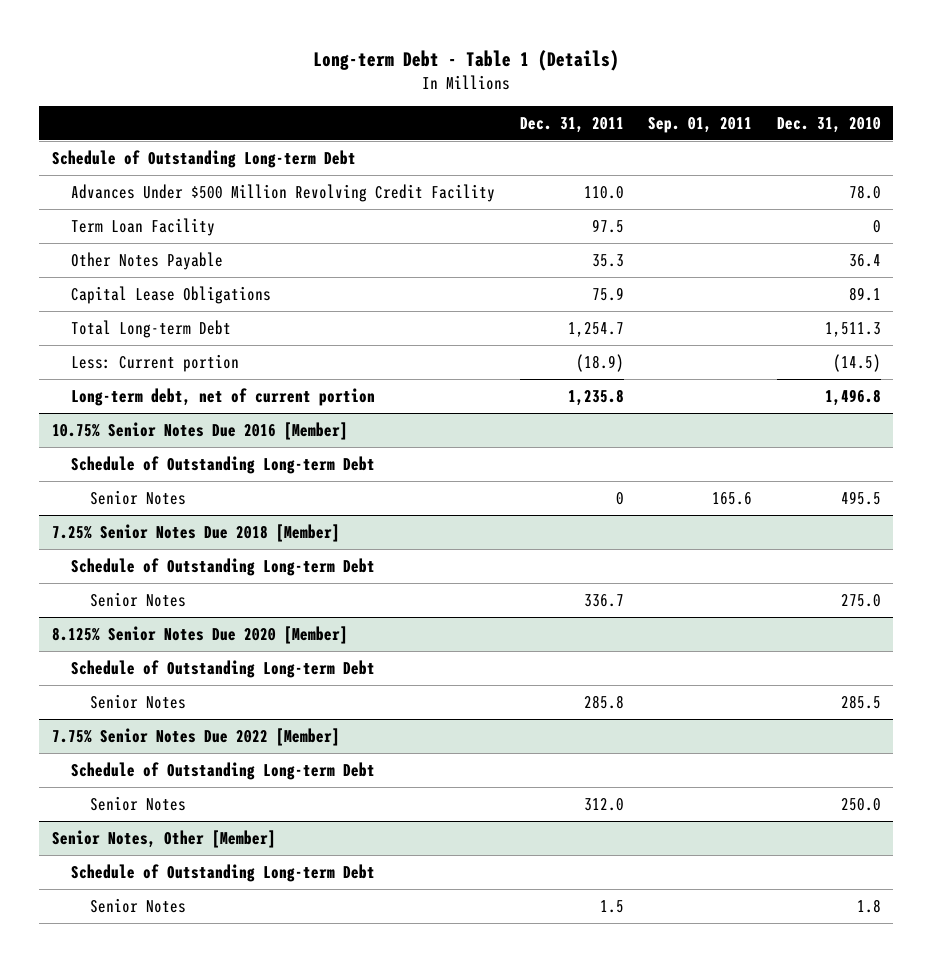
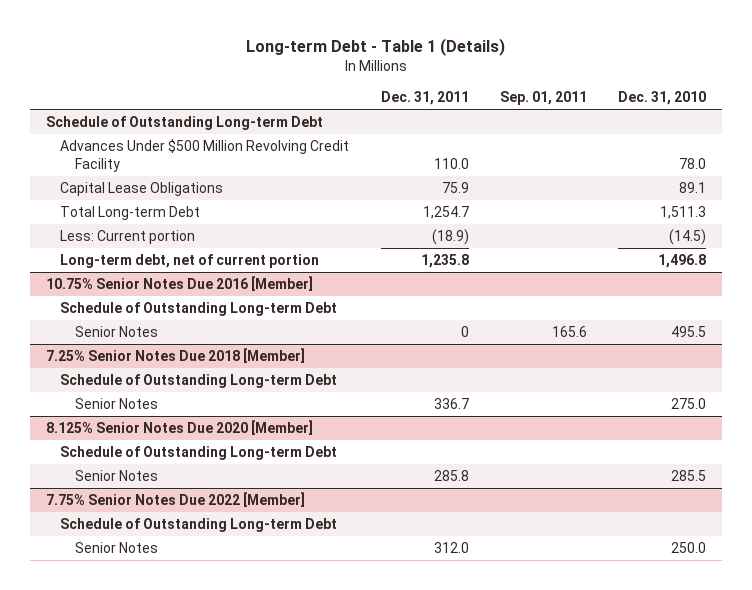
- Term Loan Facility | 97.5 | | 0
- Other Notes Payable | 35.3 | | 36.4
- Senior Notes, Other [Member]
- Schedule of Outstanding Long-term Debt
- Senior Notes | 1.5 | | 1.8

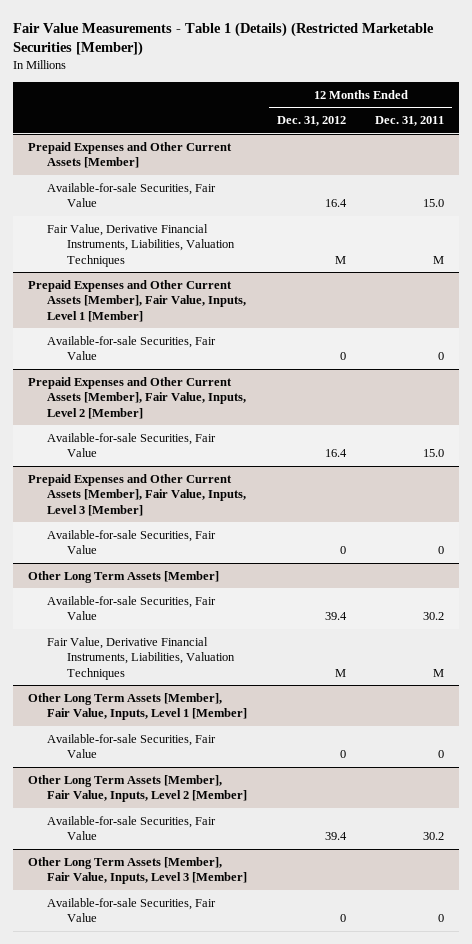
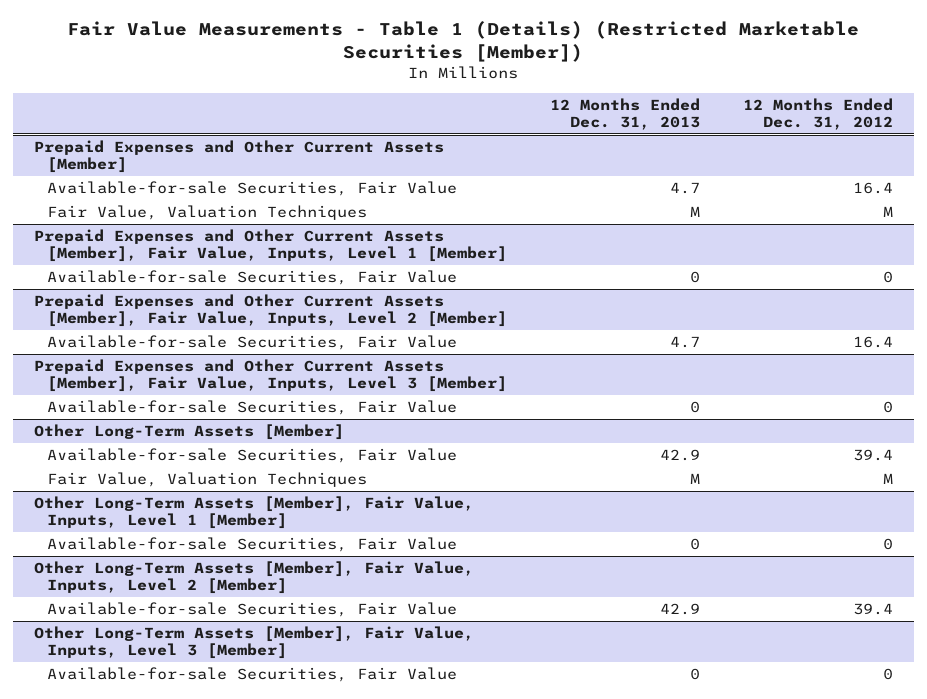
- | 12 Months Ended Dec. 31, 2012 | 12 Months Ended Dec. 31, 2011
+ | 12 Months Ended Dec. 31, 2013 | 12 Months Ended Dec. 31, 2012
@ Prepaid Expenses and Other Current Assets [Member]
- Fair Value, Derivative Financial Instruments, Liabilities, Valuation Techniques | M | M
+ Fair Value, Valuation Techniques | M | M
- Other Long Term Assets [Member]
+ Other Long-Term Assets [Member]
- Fair Value, Derivative Financial Instruments, Liabilities, Valuation Techniques | M | M
- Other Long Term Assets [Member], Fair Value, Inputs, Level 1 [Member]
+ Fair Value, Valuation Techniques | M | M
+ Other Long-Term Assets [Member], Fair Value, Inputs, Level 1 [Member]
- Other Long Term Assets [Member], Fair Value, Inputs, Level 2 [Member]
+ Other Long-Term Assets [Member], Fair Value, Inputs, Level 2 [Member]
- Other Long Term Assets [Member], Fair Value, Inputs, Level 3 [Member]
+ Other Long-Term Assets [Member], Fair Value, Inputs, Level 3 [Member]

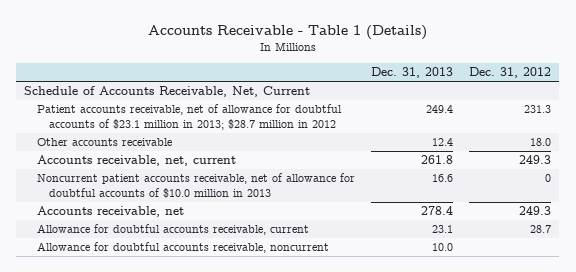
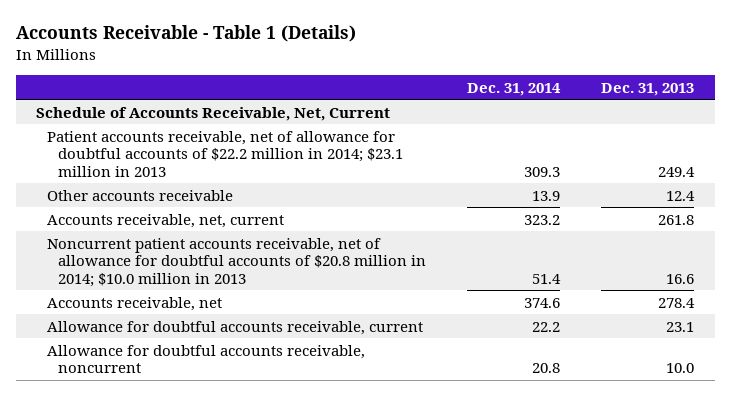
- | Dec. 31, 2013 | Dec. 31, 2012
+ | Dec. 31, 2014 | Dec. 31, 2013
- Patient accounts receivable, net of allowance for doubtful accounts of $23.1 million in 2013; $28.7 million in 2012 | 249.4 | 231.3
+ Patient accounts receivable, net of allowance for doubtful accounts of $22.2 million in 2014; $23.1 million in 2013 | 309.3 | 249.4
- Noncurrent patient accounts receivable, net of allowance for doubtful accounts of $10.0 million in 2013 | 16.6 | 0
+ Noncurrent patient accounts receivable, net of allowance for doubtful accounts of $20.8 million in 2014; $10.0 million in 2013 | 51.4 | 16.6

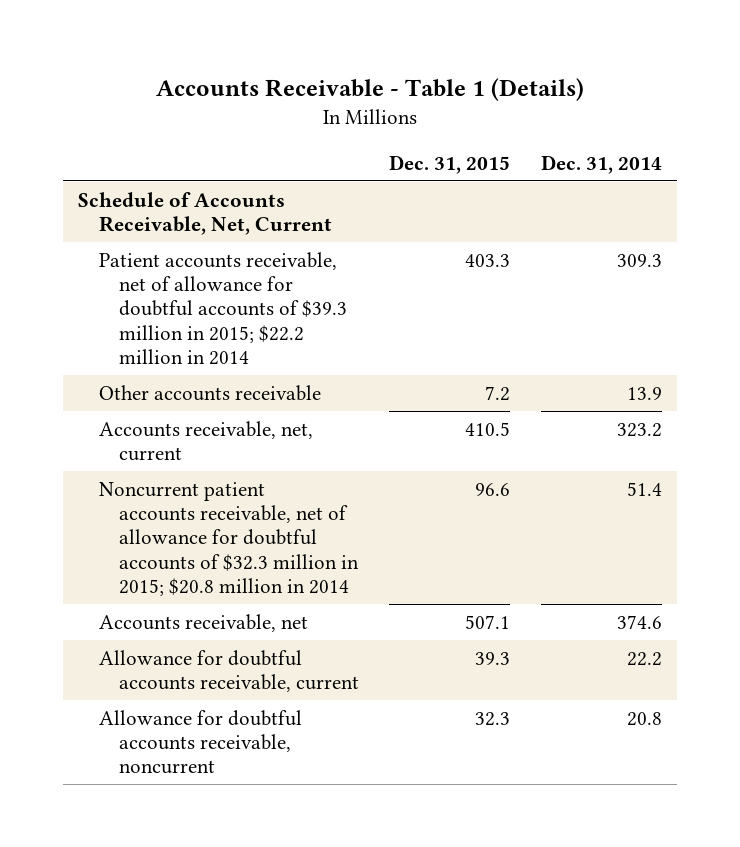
- | Dec. 31, 2014 | Dec. 31, 2013
+ | Dec. 31, 2015 | Dec. 31, 2014
- Patient accounts receivable, net of allowance for doubtful accounts of $22.2 million in 2014; $23.1 million in 2013 | 309.3 | 249.4
+ Patient accounts receivable, net of allowance for doubtful accounts of $39.3 million in 2015; $22.2 million in 2014 | 403.3 | 309.3
- Noncurrent patient accounts receivable, net of allowance for doubtful accounts of $20.8 million in 2014; $10.0 million in 2013 | 51.4 | 16.6
+ Noncurrent patient accounts receivable, net of allowance for doubtful accounts of $32.3 million in 2015; $20.8 million in 2014 | 96.6 | 51.4

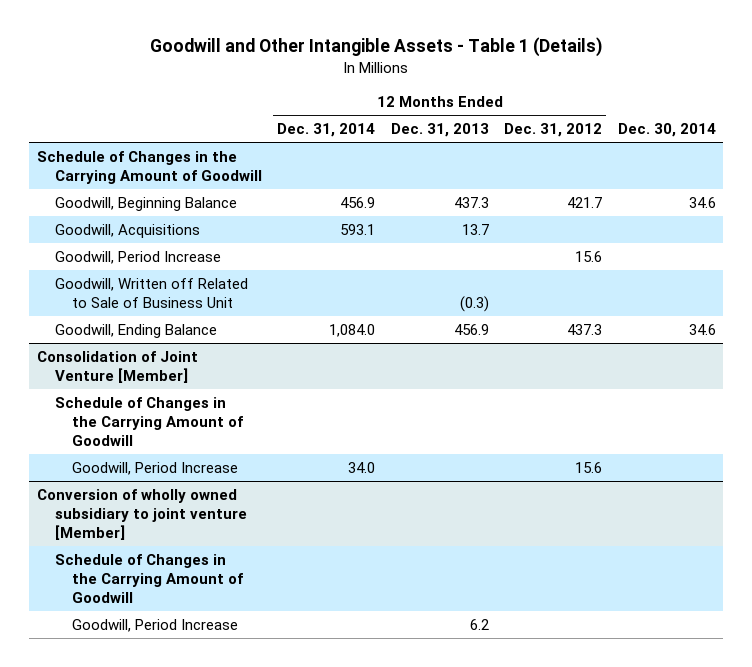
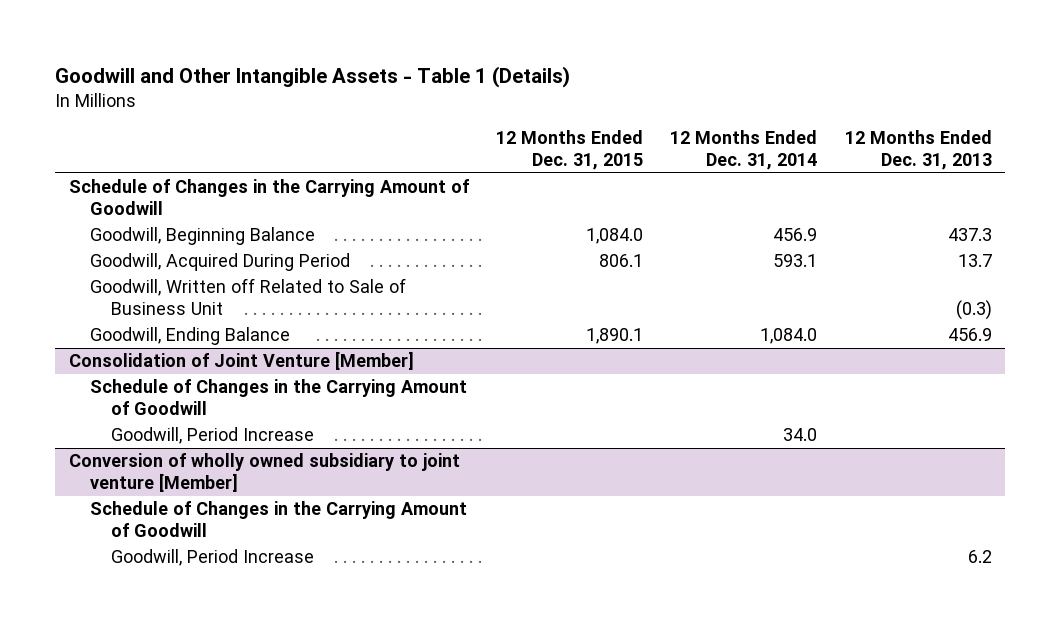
- | 12 Months Ended Dec. 31, 2014 | 12 Months Ended Dec. 31, 2013 | 12 Months Ended Dec. 31, 2012 | Dec. 30, 2014
+ | 12 Months Ended Dec. 31, 2015 | 12 Months Ended Dec. 31, 2014 | 12 Months Ended Dec. 31, 2013
- Goodwill, Acquisitions | 593.1 | 13.7 | |
- Goodwill, Period Increase | | | 15.6 |
+ Goodwill, Acquired During Period | 806.1 | 593.1 | 13.7

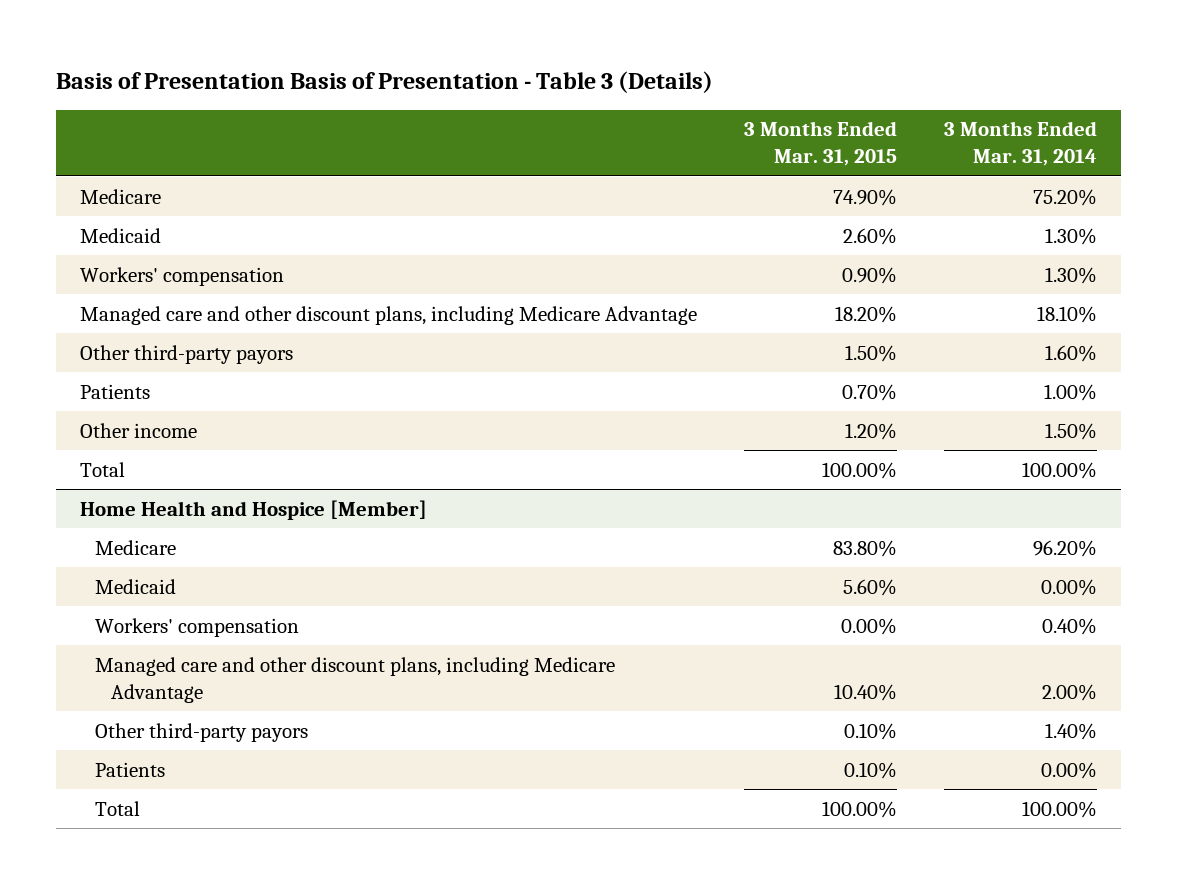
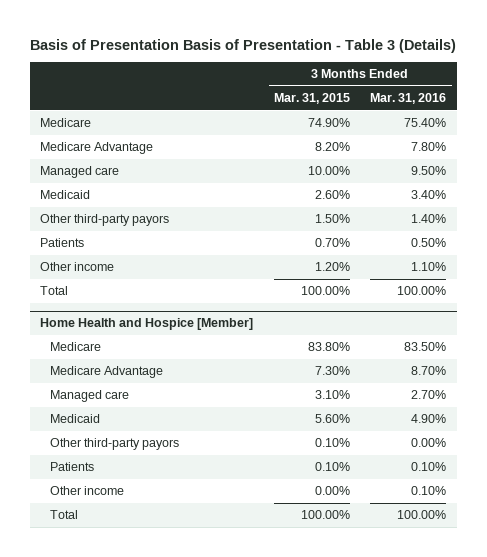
- | 3 Months Ended Mar. 31, 2015 | 3 Months Ended Mar. 31, 2014
+ | 3 Months Ended Mar. 31, 2015 | 3 Months Ended Mar. 31, 2016
+ Medicare Advantage | 8.20% | 7.80%
+ Managed care | 10.00% | 9.50%
- Workers' compensation | 0.90% | 1.30%
- Managed care and other discount plans, including Medicare Advantage | 18.20% | 18.10%
@ Home Health and Hospice [Member]
+ Medicare Advantage | 7.30% | 8.70%
+ Managed care | 3.10% | 2.70%
- Workers' compensation | 0.00% | 0.40%
- Managed care and other discount plans, including Medicare Advantage | 10.40% | 2.00%
+ Other income | 0.00% | 0.10%

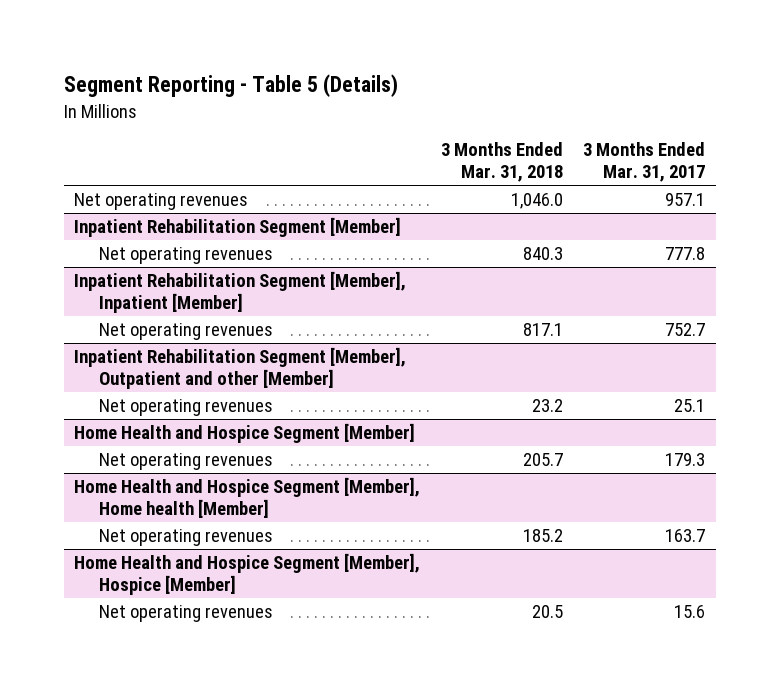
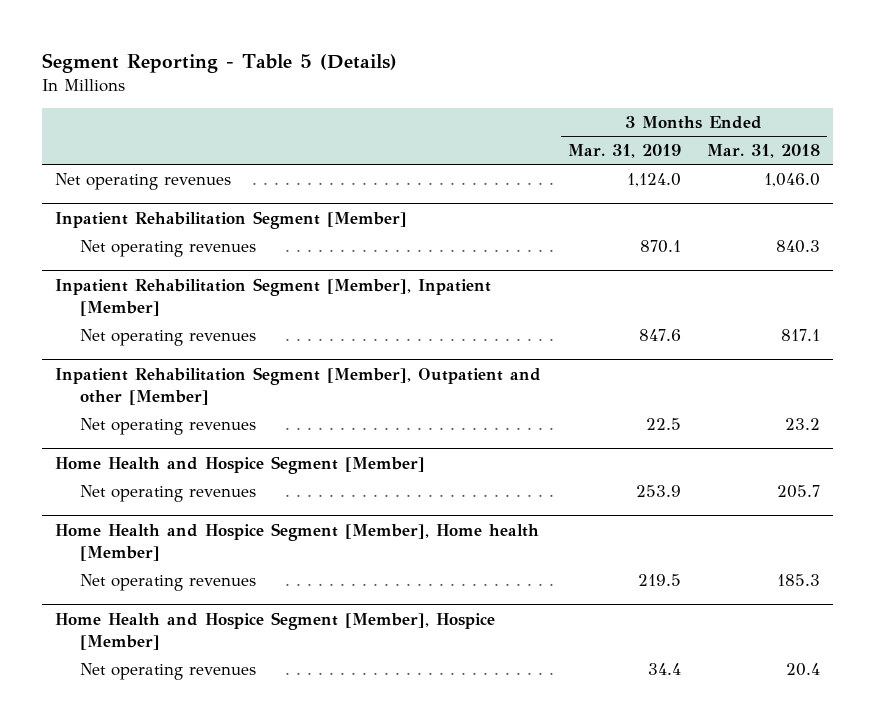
- | 3 Months Ended Mar. 31, 2018 | 3 Months Ended Mar. 31, 2017
+ | 3 Months Ended Mar. 31, 2019 | 3 Months Ended Mar. 31, 2018
@ Home Health and Hospice Segment [Member], Home health [Member]
- Net operating revenues | 185.2 | 163.7
+ Net operating revenues | 219.5 | 185.3
@ Home Health and Hospice Segment [Member], Hospice [Member]
- Net operating revenues | 20.5 | 15.6
+ Net operating revenues | 34.4 | 20.4

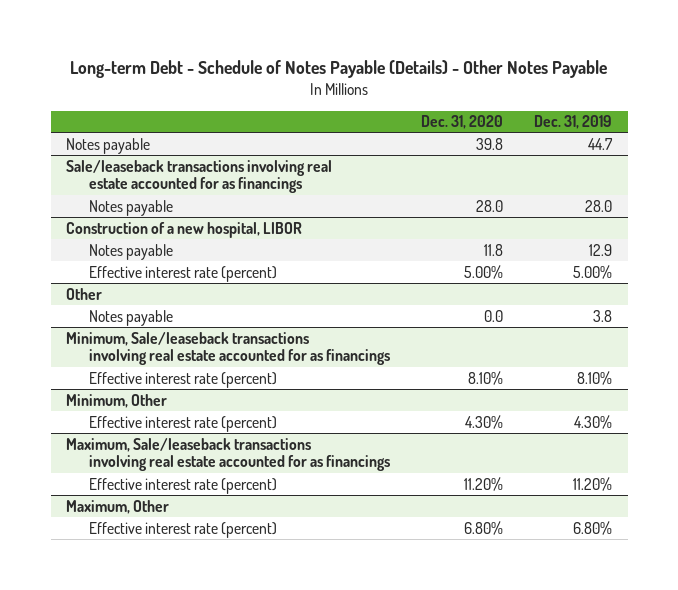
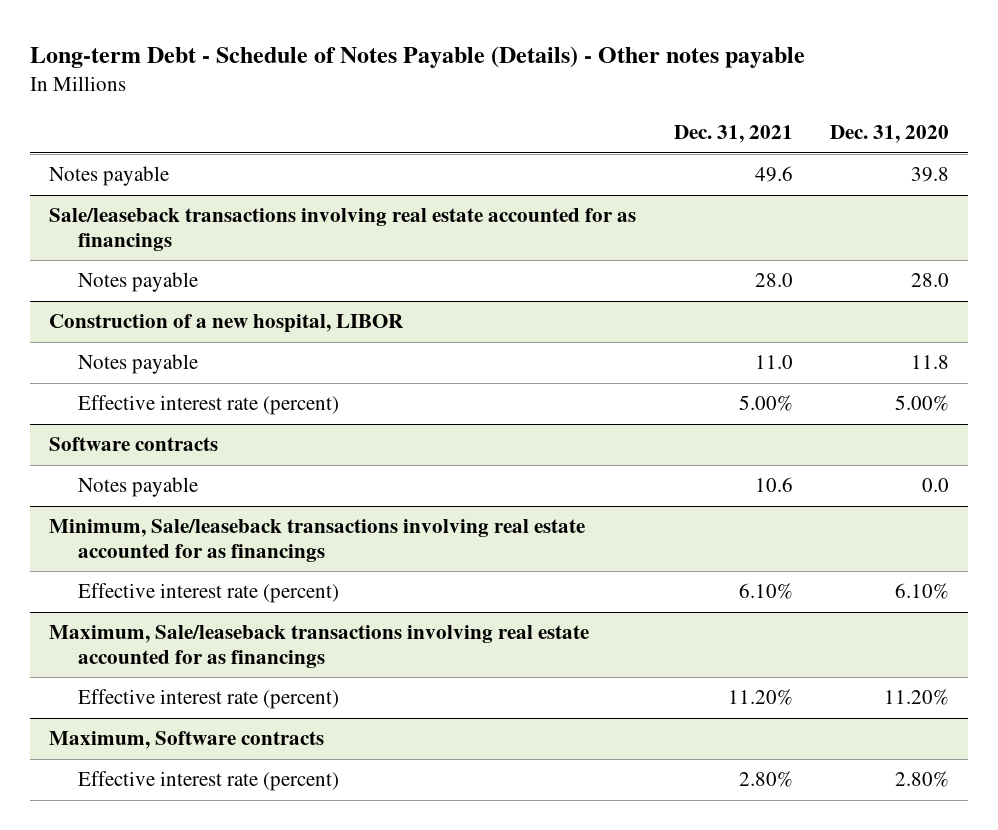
- Long-term Debt - Schedule of Notes Payable (Details) - Other Notes Payable
+ Long-term Debt - Schedule of Notes Payable (Details) - Other notes payable
- | Dec. 31, 2020 | Dec. 31, 2019
+ | Dec. 31, 2021 | Dec. 31, 2020
- Other
+ Software contracts
@ Minimum, Sale/leaseback transactions involving real estate accounted for as financings
- Effective interest rate (percent) | 8.10% | 8.10%
- Minimum, Other
- Effective interest rate (percent) | 4.30% | 4.30%
@ Minimum, Sale/leaseback transactions involving real estate accounted for as financings
+ Effective interest rate (percent) | 6.10% | 6.10%
- Maximum, Other
- Effective interest rate (percent) | 6.80% | 6.80%
+ Maximum, Software contracts
+ Effective interest rate (percent) | 2.80% | 2.80%

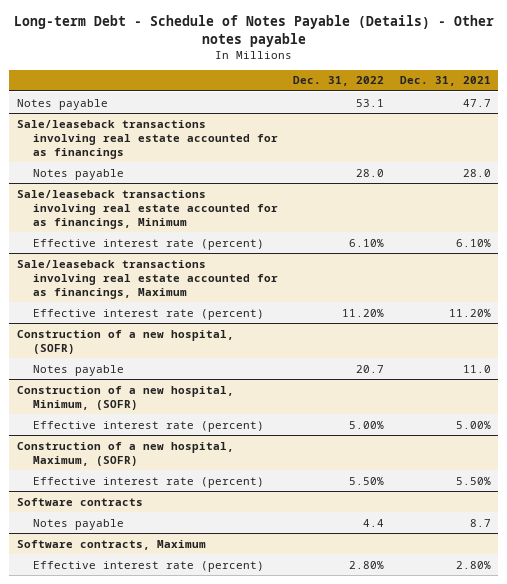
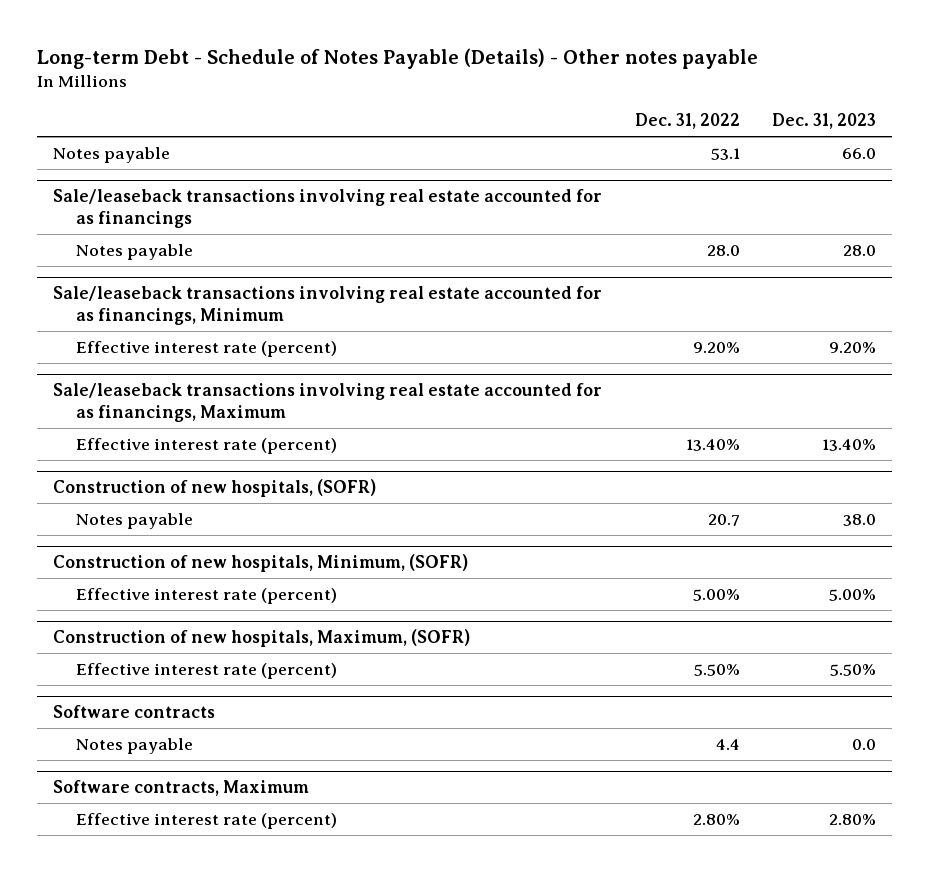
- | Dec. 31, 2022 | Dec. 31, 2021
+ | Dec. 31, 2022 | Dec. 31, 2023
@ Sale/leaseback transactions involving real estate accounted for as financings, Minimum
- Effective interest rate (percent) | 6.10% | 6.10%
+ Effective interest rate (percent) | 9.20% | 9.20%
@ Sale/leaseback transactions involving real estate accounted for as financings, Maximum
- Effective interest rate (percent) | 11.20% | 11.20%
- Construction of a new hospital, (SOFR)
@ Sale/leaseback transactions involving real estate accounted for as financings, Maximum
+ Effective interest rate (percent) | 13.40% | 13.40%
+ Construction of new hospitals, (SOFR)
- Construction of a new hospital, Minimum, (SOFR)
+ Construction of new hospitals, Minimum, (SOFR)
- Construction of a new hospital, Maximum, (SOFR)
+ Construction of new hospitals, Maximum, (SOFR)

